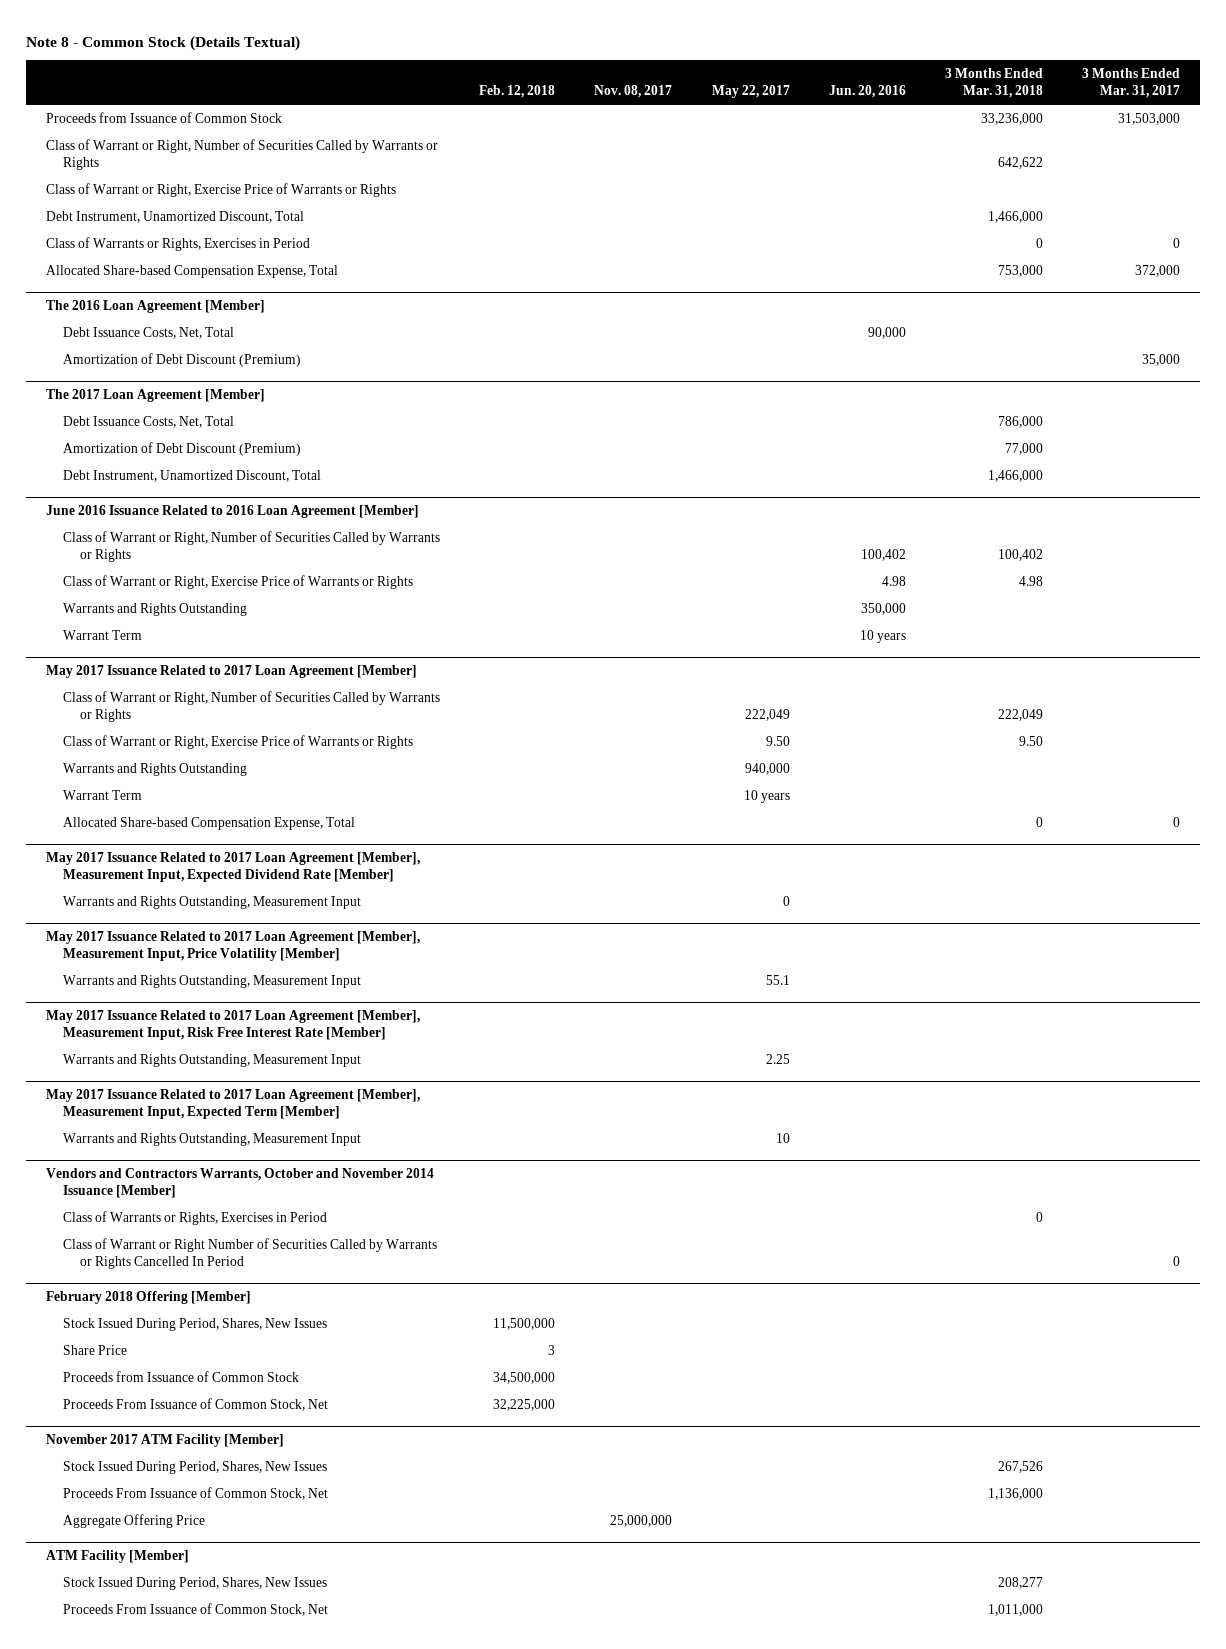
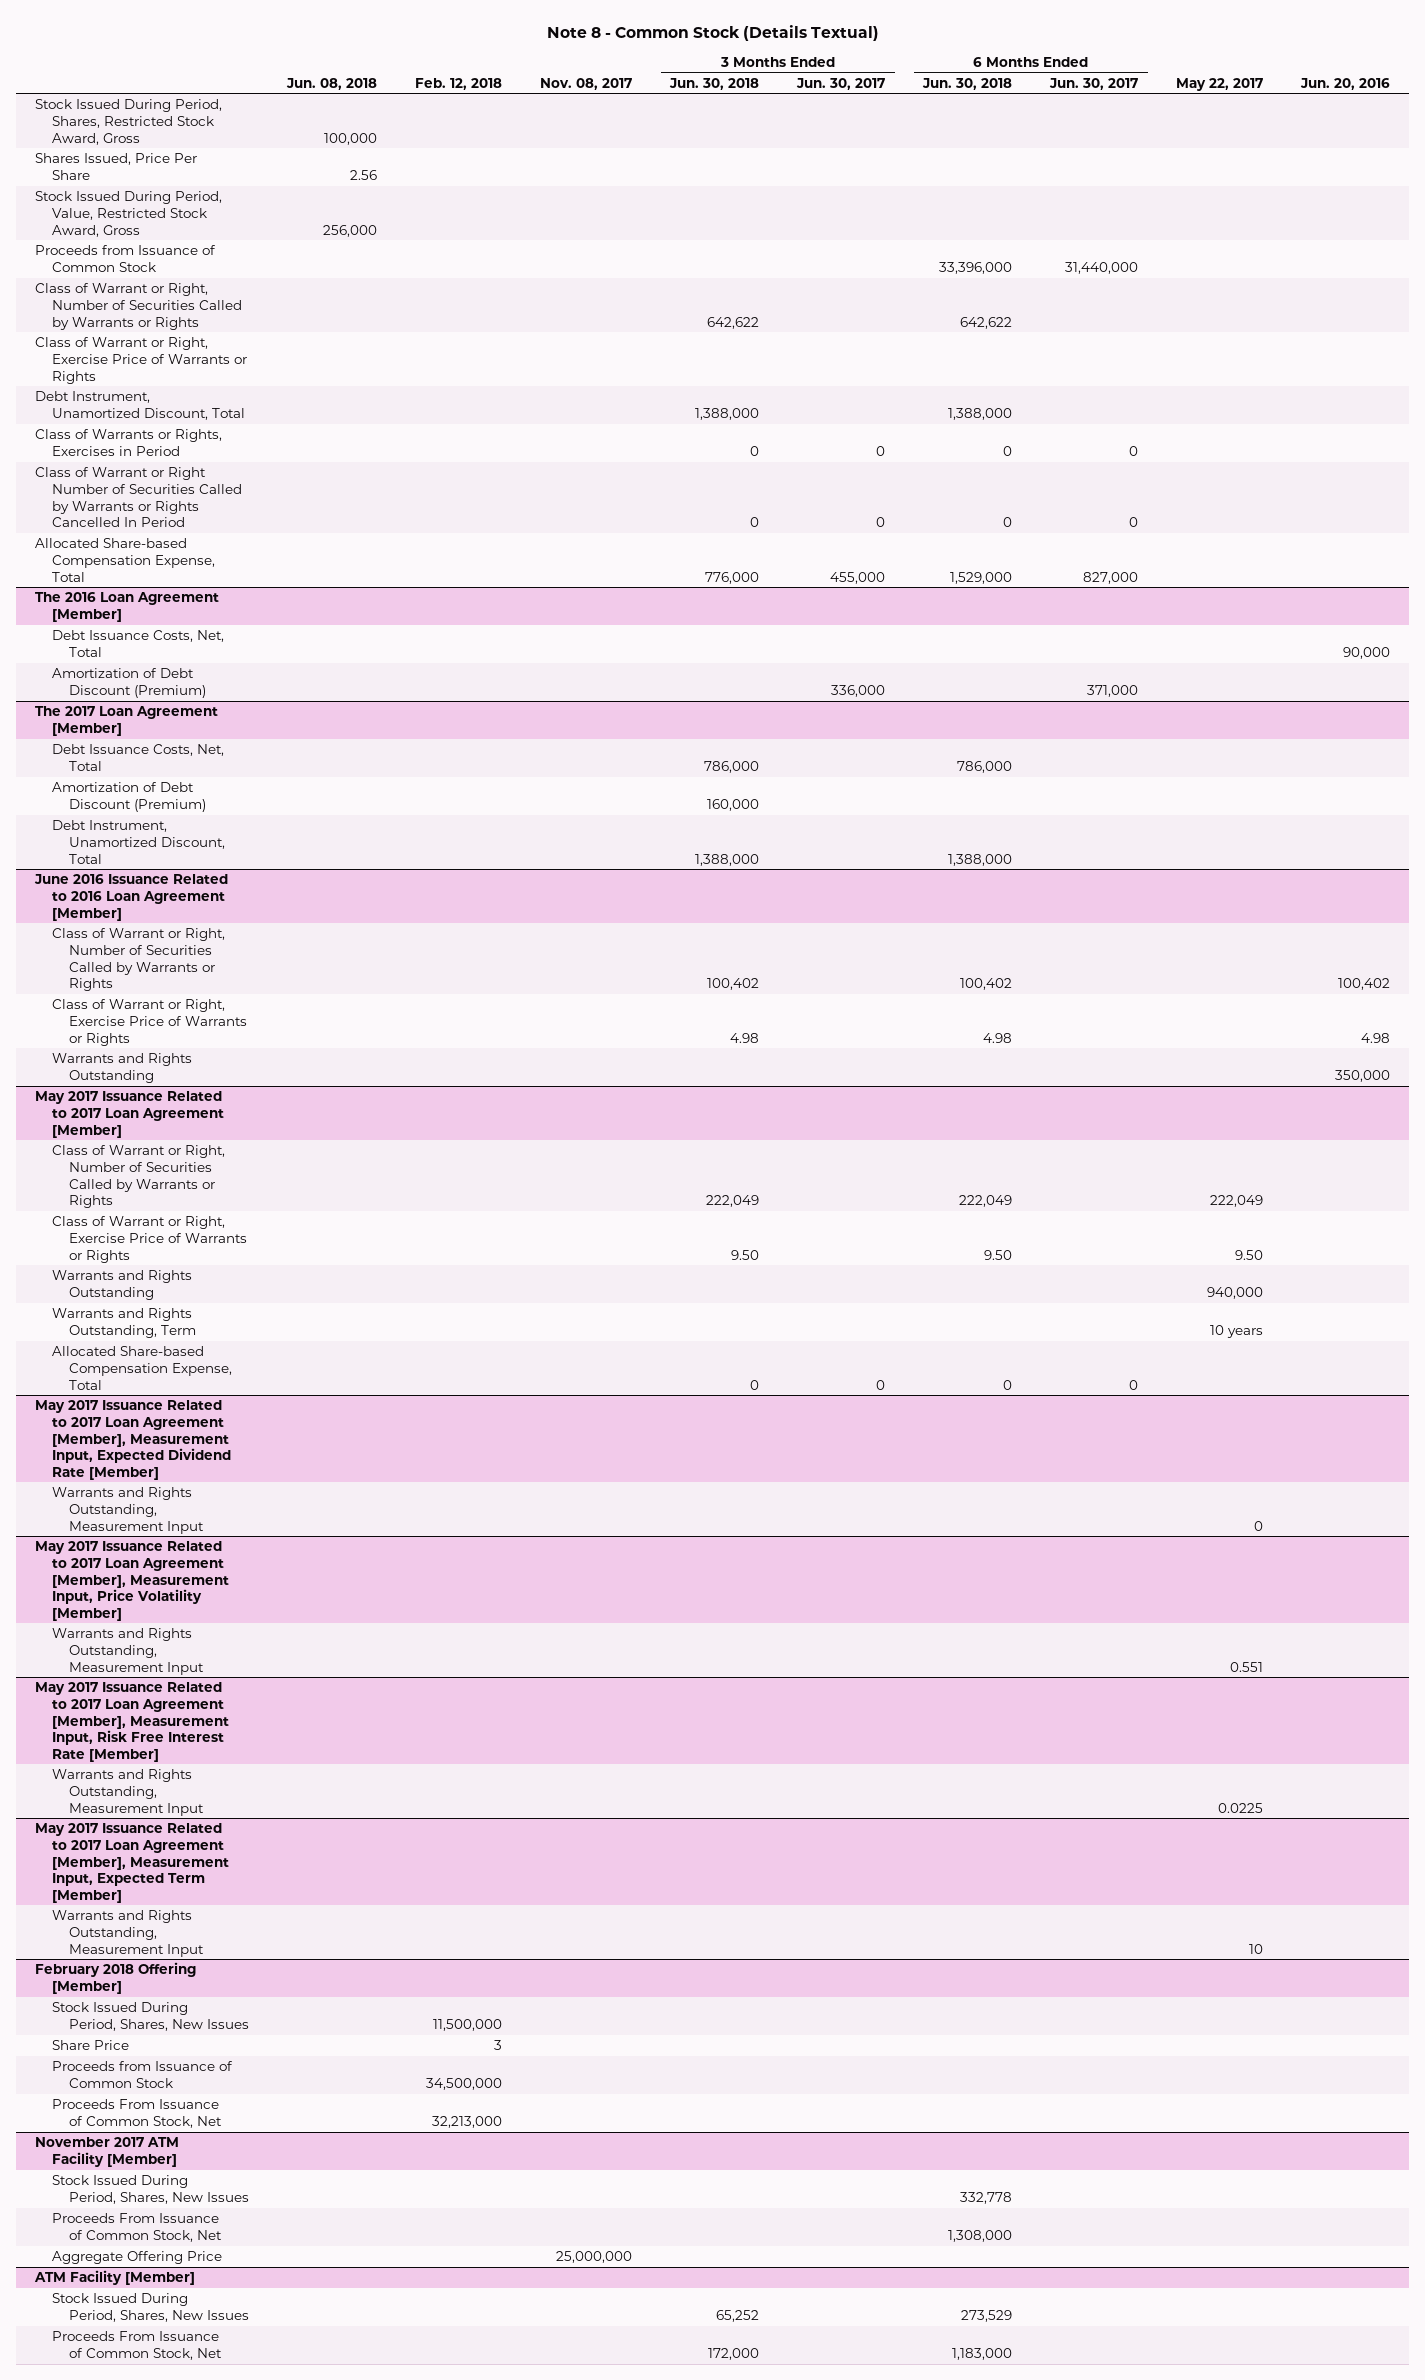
- | Feb. 12, 2018 | Nov. 08, 2017 | May 22, 2017 | Jun. 20, 2016 | 3 Months Ended Mar. 31, 2018 | 3 Months Ended Mar. 31, 2017
+ | Jun. 08, 2018 | Feb. 12, 2018 | Nov. 08, 2017 | 3 Months Ended Jun. 30, 2018 | 3 Months Ended Jun. 30, 2017 | 6 Months Ended Jun. 30, 2018 | 6 Months Ended Jun. 30, 2017 | May 22, 2017 | Jun. 20, 2016
+ Stock Issued During Period, Shares, Restricted Stock Award, Gross | 100,000 | | | | | | | |
+ Shares Issued, Price Per Share | 2.56 | | | | | | | |
+ Stock Issued During Period, Value, Restricted Stock Award, Gross | 256,000 | | | | | | | |
+ Class of Warrant or Right Number of Securities Called by Warrants or Rights Cancelled In Period | | | | 0 | 0 | 0 | 0 | |
@ June 2016 Issuance Related to 2016 Loan Agreement [Member]
- Warrant Term | | | | 10 years | |
@ May 2017 Issuance Related to 2017 Loan Agreement [Member]
- Warrant Term | | | 10 years | | |
+ Warrants and Rights Outstanding, Term | | | | | | | | 10 years |
@ May 2017 Issuance Related to 2017 Loan Agreement [Member], Measurement Input, Price Volatility [Member]
- Warrants and Rights Outstanding, Measurement Input | | | 55.1 | | |
+ Warrants and Rights Outstanding, Measurement Input | | | | | | | | 0.551 |
@ May 2017 Issuance Related to 2017 Loan Agreement [Member], Measurement Input, Risk Free Interest Rate [Member]
- Warrants and Rights Outstanding, Measurement Input | | | 2.25 | | |
+ Warrants and Rights Outstanding, Measurement Input | | | | | | | | 0.0225 |
- Vendors and Contractors Warrants, October and November 2014 Issuance [Member]
- Class of Warrants or Rights, Exercises in Period | | | | | 0 |
- Class of Warrant or Right Number of Securities Called by Warrants or Rights Cancelled In Period | | | | | | 0
@ February 2018 Offering [Member]
- Proceeds From Issuance of Common Stock, Net | 32,225,000 | | | | |
+ Proceeds From Issuance of Common Stock, Net | | 32,213,000 | | | | | | |

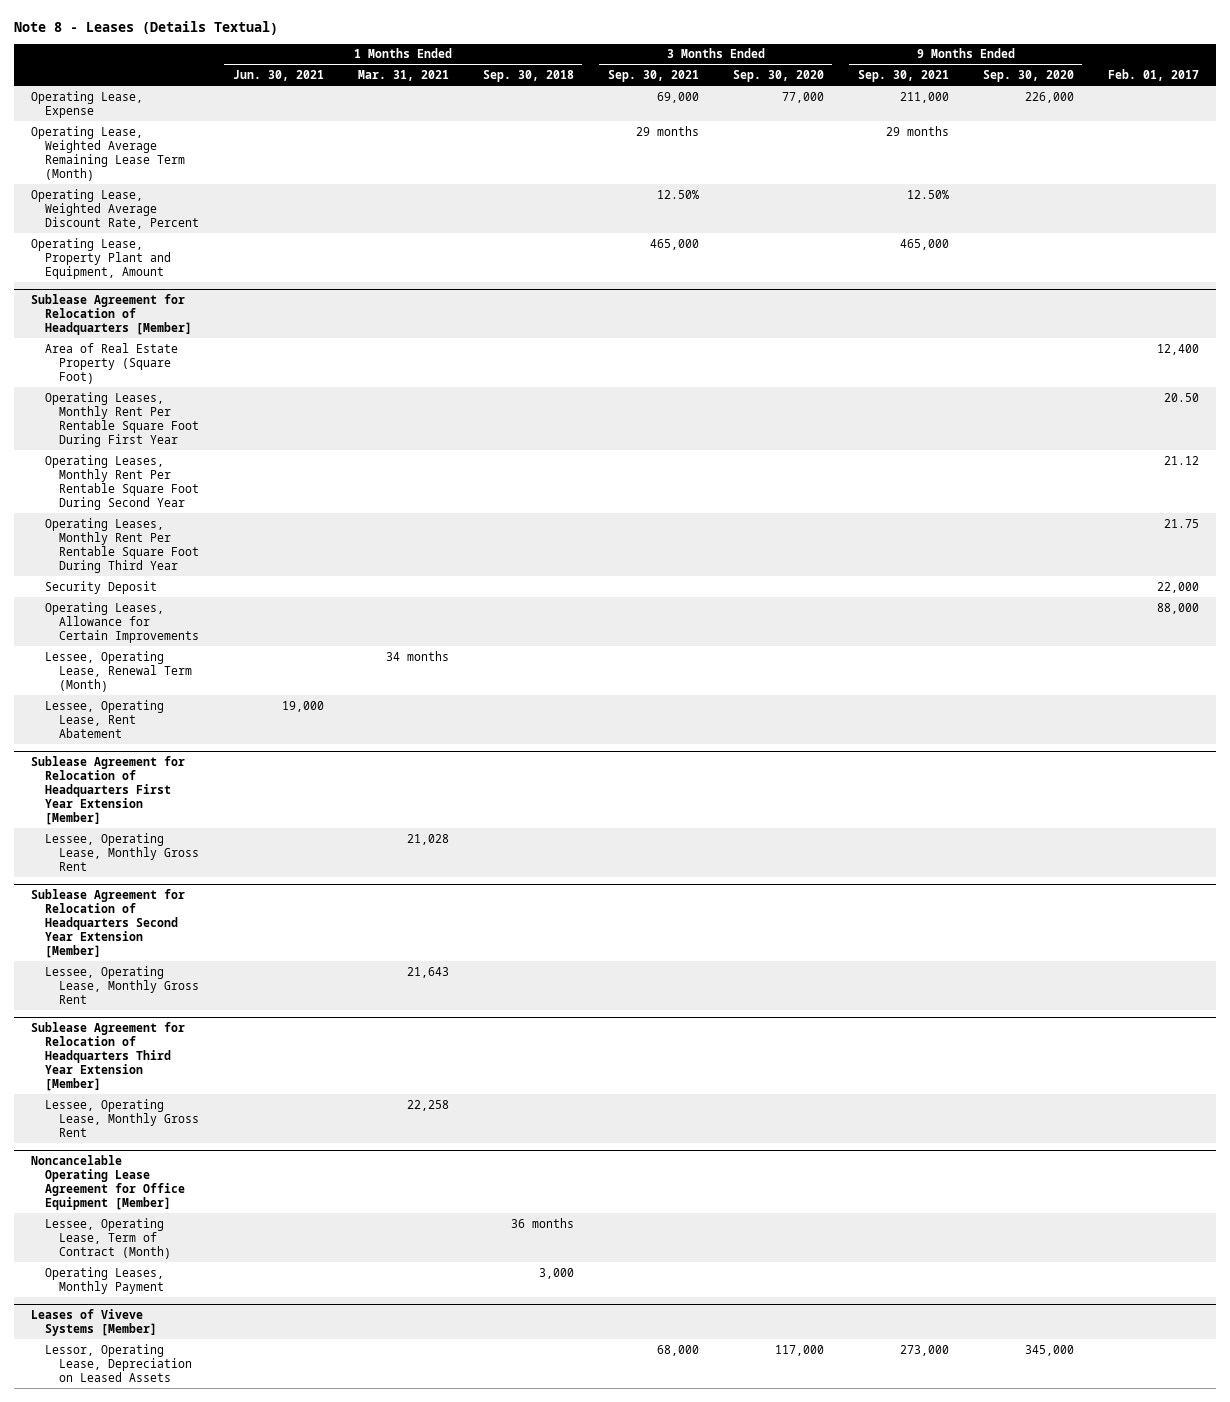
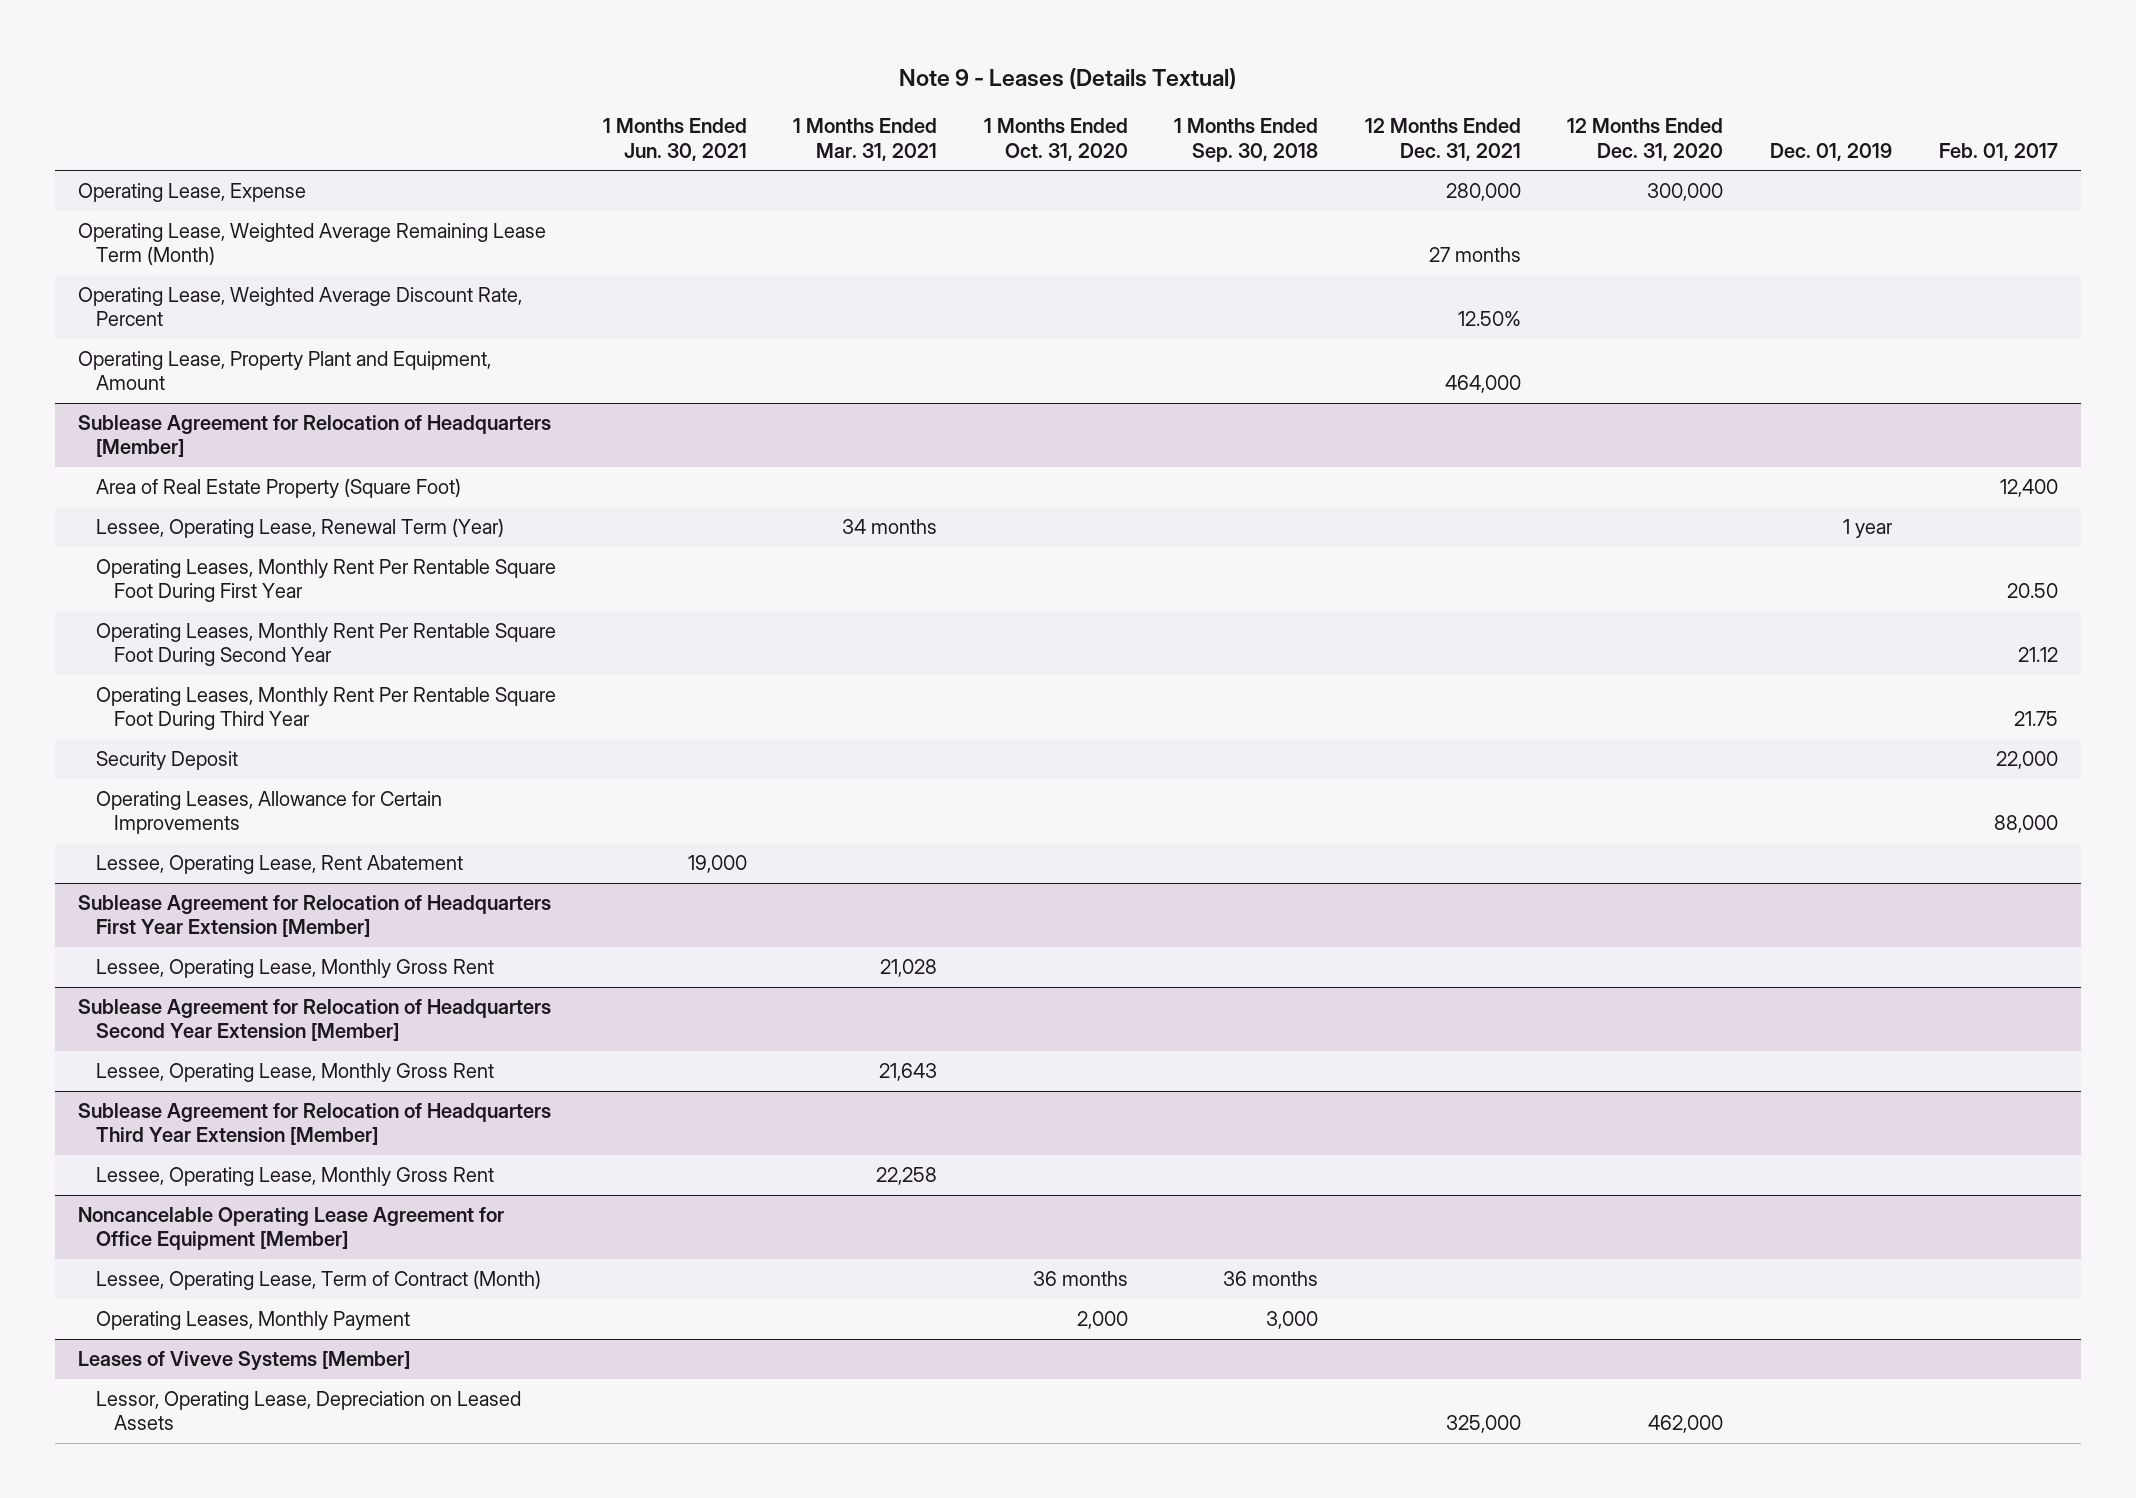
- Note 8 - Leases (Details Textual)
+ Note 9 - Leases (Details Textual)
- | 1 Months Ended Jun. 30, 2021 | 1 Months Ended Mar. 31, 2021 | 1 Months Ended Sep. 30, 2018 | 3 Months Ended Sep. 30, 2021 | 3 Months Ended Sep. 30, 2020 | 9 Months Ended Sep. 30, 2021 | 9 Months Ended Sep. 30, 2020 | Feb. 01, 2017
+ | 1 Months Ended Jun. 30, 2021 | 1 Months Ended Mar. 31, 2021 | 1 Months Ended Oct. 31, 2020 | 1 Months Ended Sep. 30, 2018 | 12 Months Ended Dec. 31, 2021 | 12 Months Ended Dec. 31, 2020 | Dec. 01, 2019 | Feb. 01, 2017
@ Sublease Agreement for Relocation of Headquarters [Member]
+ Lessee, Operating Lease, Renewal Term (Year) | | 34 months | | | | | 1 year |
- Lessee, Operating Lease, Renewal Term (Month) | | 34 months | | | | | |

